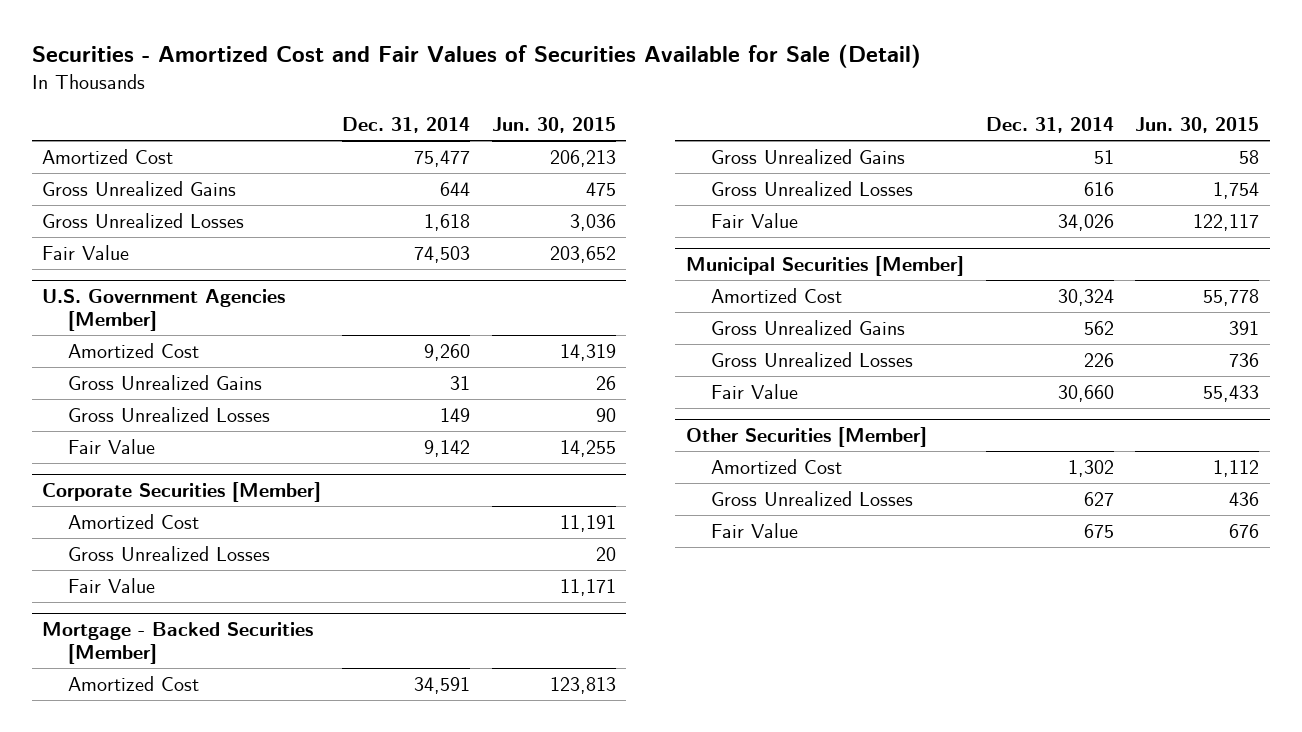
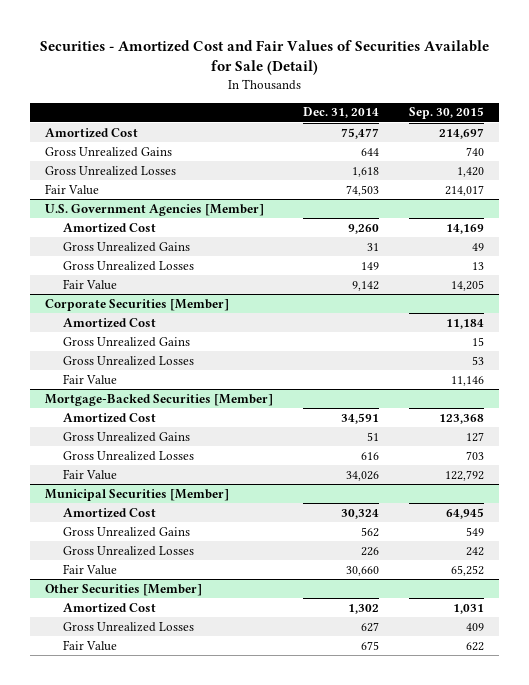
- | Dec. 31, 2014 | Jun. 30, 2015
+ | Dec. 31, 2014 | Sep. 30, 2015
@ Corporate Securities [Member]
+ Gross Unrealized Gains | | 15
- Mortgage - Backed Securities [Member]
+ Mortgage-Backed Securities [Member]

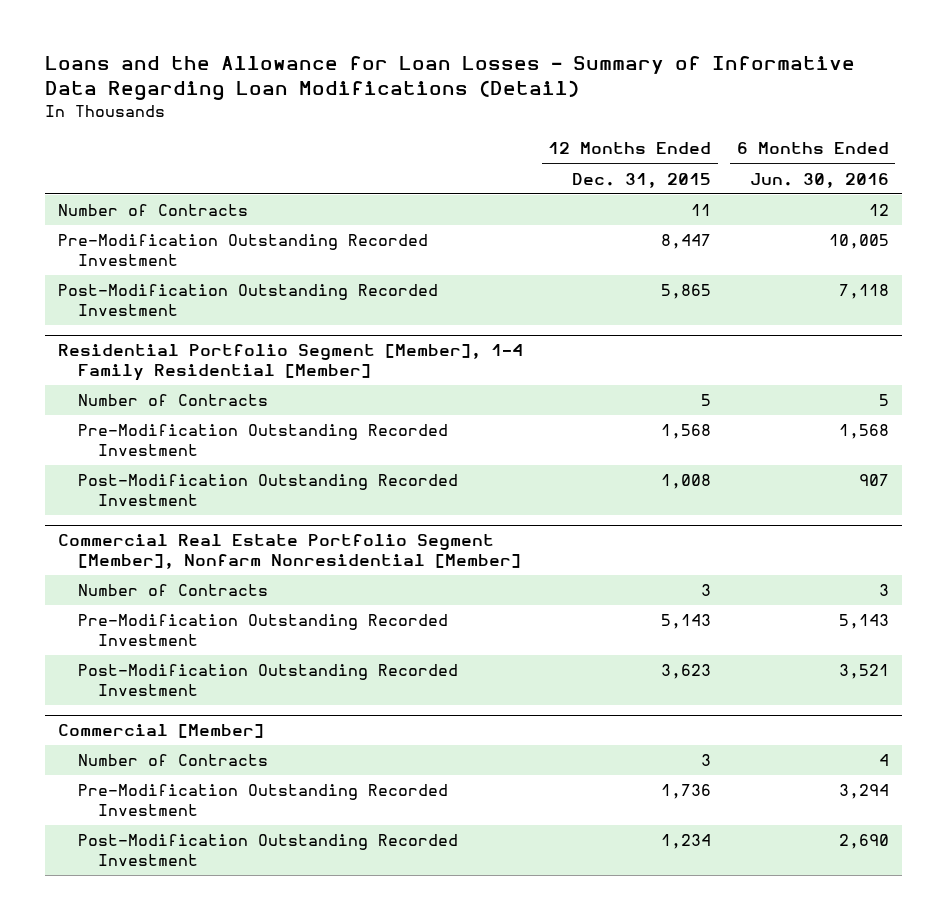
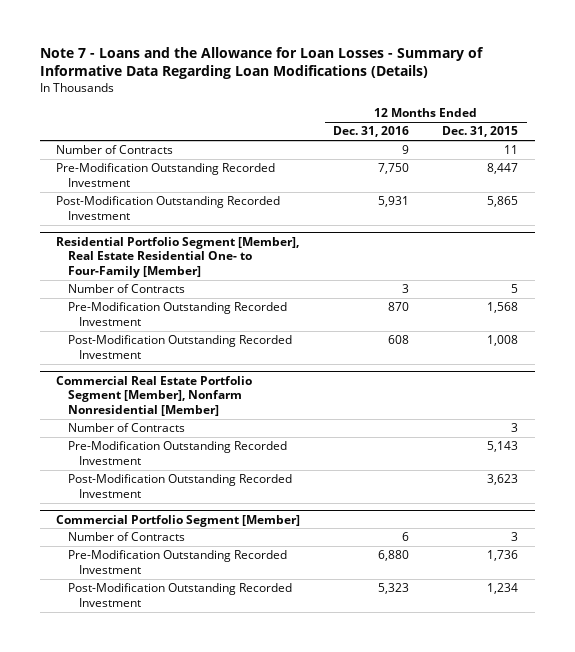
- Loans and the Allowance for Loan Losses - Summary of Informative Data Regarding Loan Modifications (Detail)
+ Note 7 - Loans and the Allowance for Loan Losses - Summary of Informative Data Regarding Loan Modifications (Details)
- | 12 Months Ended Dec. 31, 2015 | 6 Months Ended Jun. 30, 2016
+ | 12 Months Ended Dec. 31, 2016 | 12 Months Ended Dec. 31, 2015
- Residential Portfolio Segment [Member], 1-4 Family Residential [Member]
+ Residential Portfolio Segment [Member], Real Estate Residential One- to Four-Family [Member]
- Commercial [Member]
+ Commercial Portfolio Segment [Member]

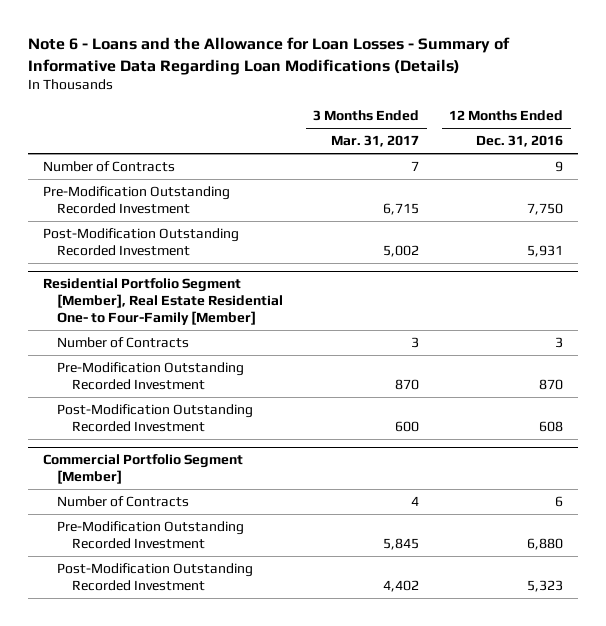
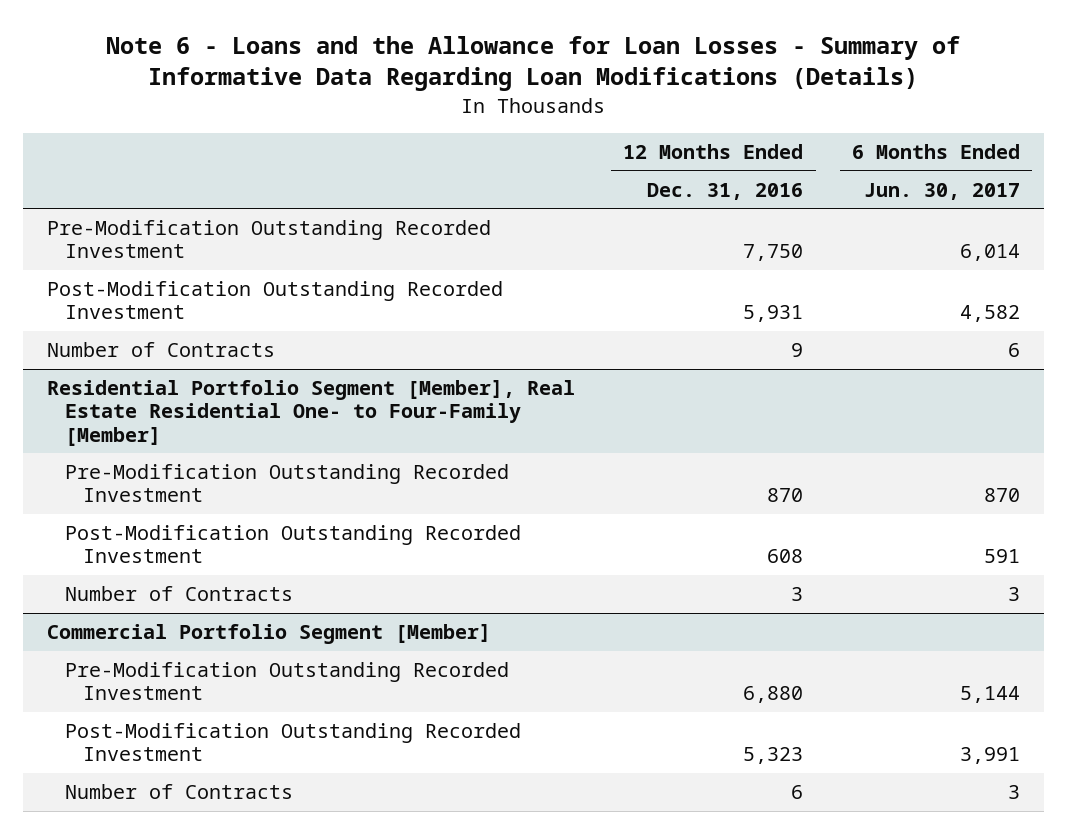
- | 3 Months Ended Mar. 31, 2017 | 12 Months Ended Dec. 31, 2016
+ | 12 Months Ended Dec. 31, 2016 | 6 Months Ended Jun. 30, 2017
moved down: Number of Contracts | 9 | 6
@ Residential Portfolio Segment [Member], Real Estate Residential One- to Four-Family [Member]
moved down: Number of Contracts | 3 | 3
@ Commercial Portfolio Segment [Member]
moved down: Number of Contracts | 6 | 3

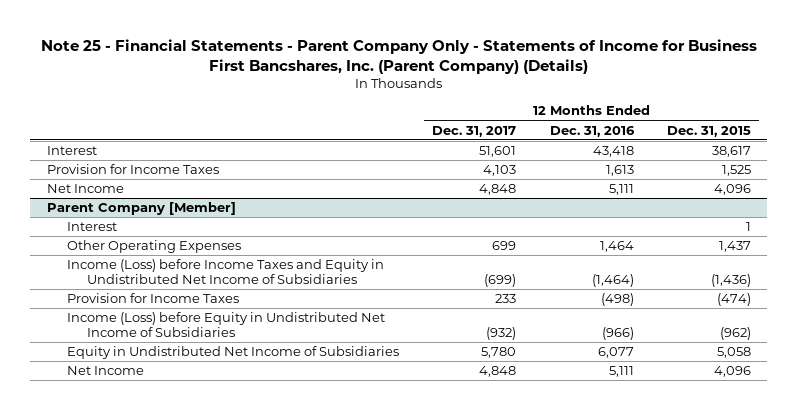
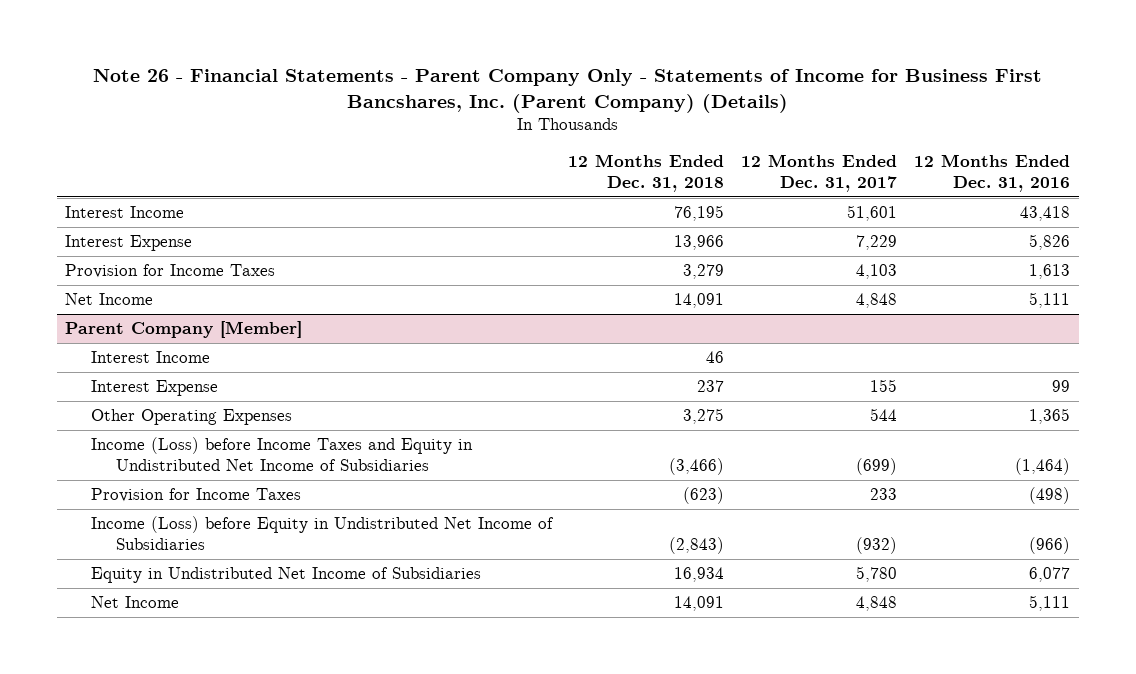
- Note 25 - Financial Statements - Parent Company Only - Statements of Income for Business First Bancshares, Inc. (Parent Company) (Details)
+ Note 26 - Financial Statements - Parent Company Only - Statements of Income for Business First Bancshares, Inc. (Parent Company) (Details)
- | 12 Months Ended Dec. 31, 2017 | 12 Months Ended Dec. 31, 2016 | 12 Months Ended Dec. 31, 2015
+ | 12 Months Ended Dec. 31, 2018 | 12 Months Ended Dec. 31, 2017 | 12 Months Ended Dec. 31, 2016
- Interest | 51,601 | 43,418 | 38,617
+ Interest Income | 76,195 | 51,601 | 43,418
+ Interest Expense | 13,966 | 7,229 | 5,826
@ Parent Company [Member]
- Interest | | | 1
- Other Operating Expenses | 699 | 1,464 | 1,437
+ Interest Income | 46 | |
+ Interest Expense | 237 | 155 | 99
+ Other Operating Expenses | 3,275 | 544 | 1,365

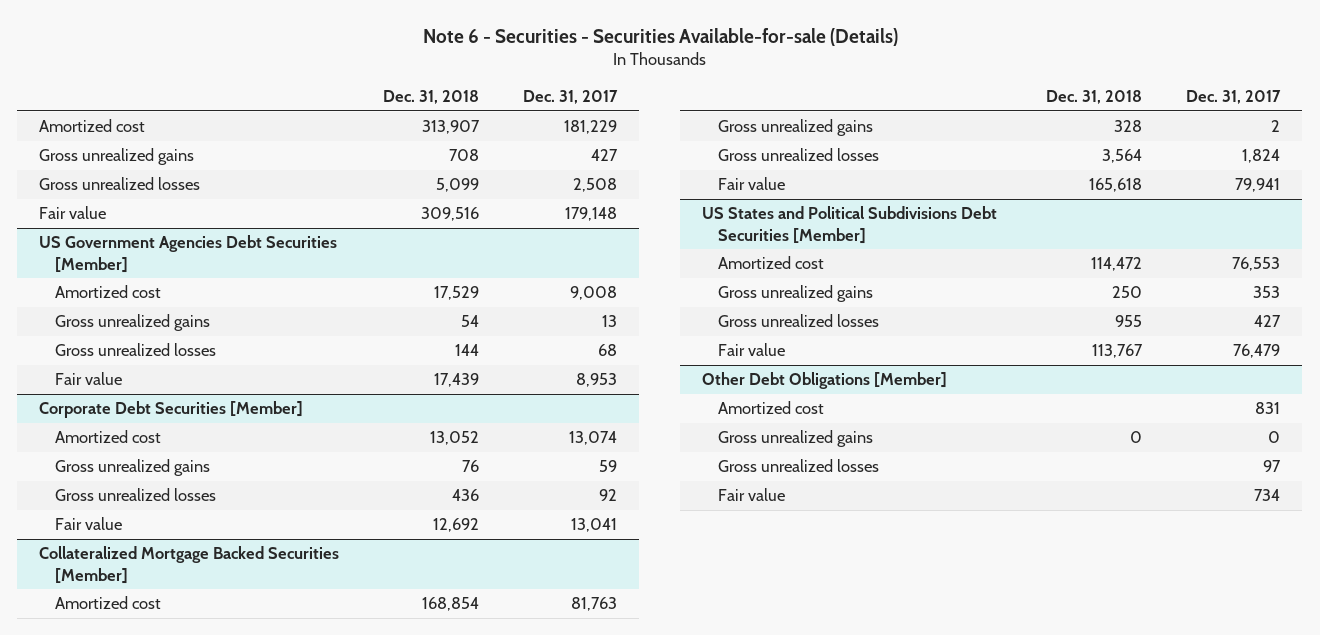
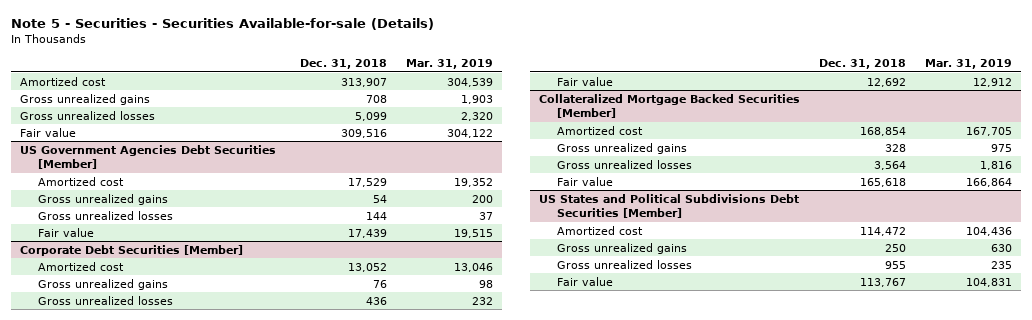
- Note 6 - Securities - Securities Available-for-sale (Details)
+ Note 5 - Securities - Securities Available-for-sale (Details)
- | Dec. 31, 2018 | Dec. 31, 2017
+ | Dec. 31, 2018 | Mar. 31, 2019
- Other Debt Obligations [Member]
- Amortized cost | | 831
- Gross unrealized gains | 0 | 0
- Gross unrealized losses | | 97
- Fair value | | 734

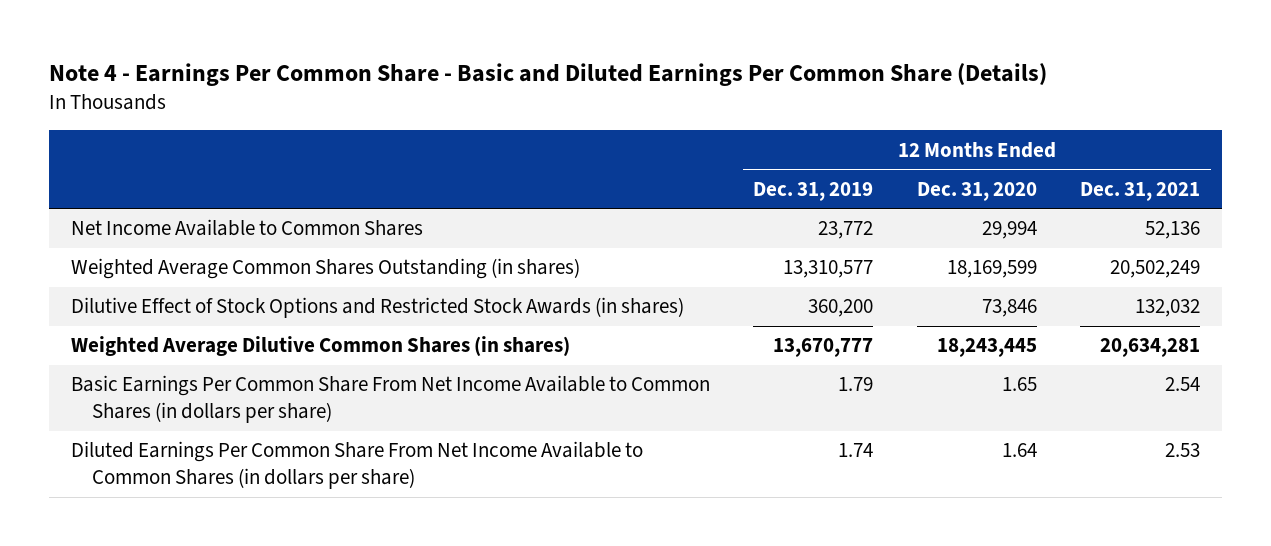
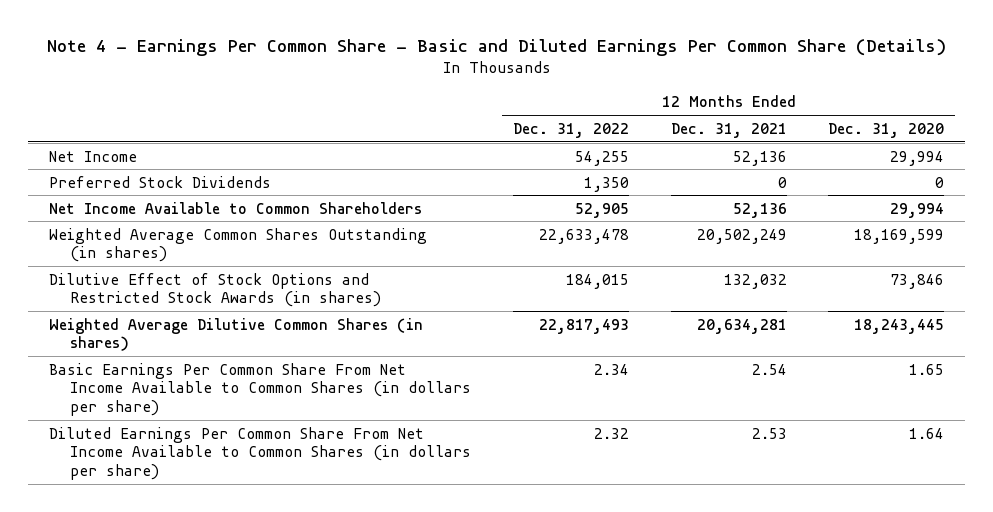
- | 12 Months Ended Dec. 31, 2019 | 12 Months Ended Dec. 31, 2020 | 12 Months Ended Dec. 31, 2021
+ | 12 Months Ended Dec. 31, 2022 | 12 Months Ended Dec. 31, 2021 | 12 Months Ended Dec. 31, 2020
- Net Income Available to Common Shares | 23,772 | 29,994 | 52,136
+ Net Income | 54,255 | 52,136 | 29,994
+ Preferred Stock Dividends | 1,350 | 0 | 0
+ Net Income Available to Common Shareholders | 52,905 | 52,136 | 29,994

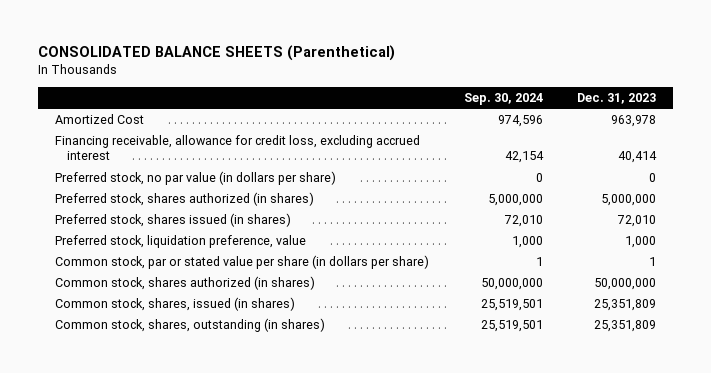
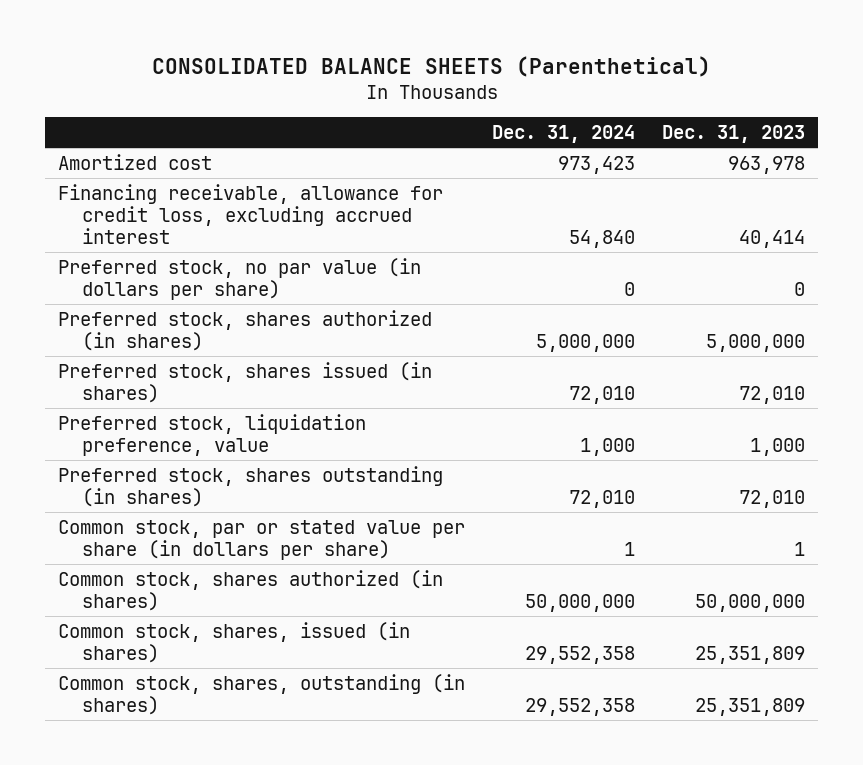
- | Sep. 30, 2024 | Dec. 31, 2023
+ | Dec. 31, 2024 | Dec. 31, 2023
- Amortized Cost | 974,596 | 963,978
+ Amortized cost | 973,423 | 963,978
+ Preferred stock, shares outstanding (in shares) | 72,010 | 72,010

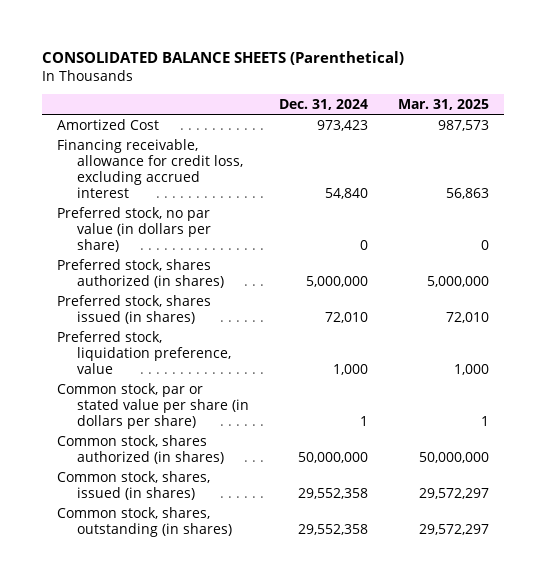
- | Dec. 31, 2024 | Dec. 31, 2023
+ | Dec. 31, 2024 | Mar. 31, 2025
- Amortized cost | 973,423 | 963,978
+ Amortized Cost | 973,423 | 987,573
- Preferred stock, shares outstanding (in shares) | 72,010 | 72,010

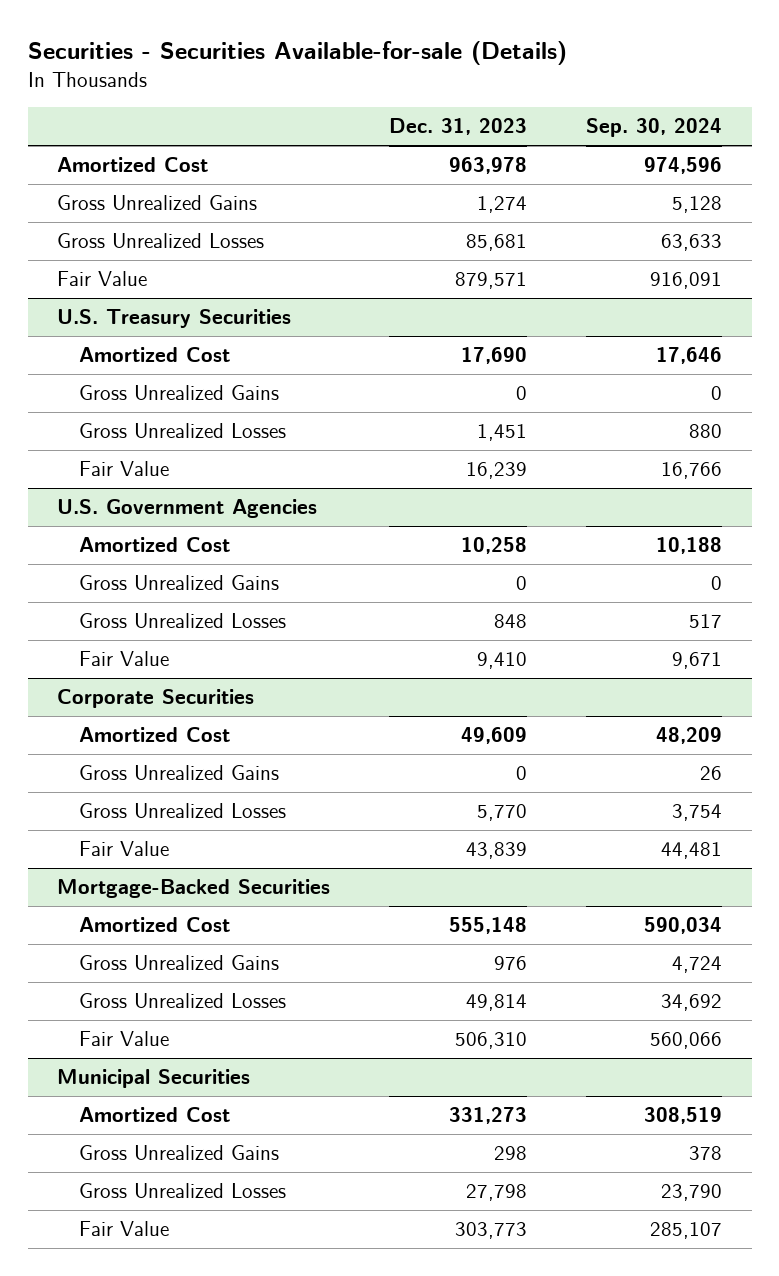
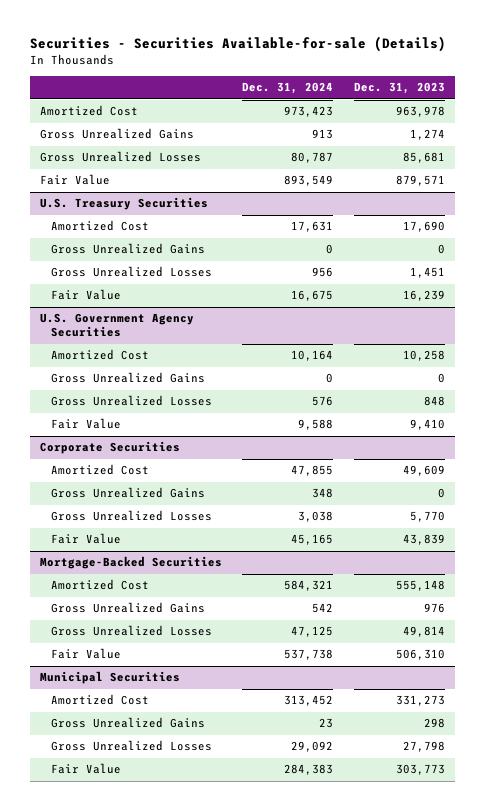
- | Dec. 31, 2023 | Sep. 30, 2024
+ | Dec. 31, 2024 | Dec. 31, 2023
- U.S. Government Agencies
+ U.S. Government Agency Securities

